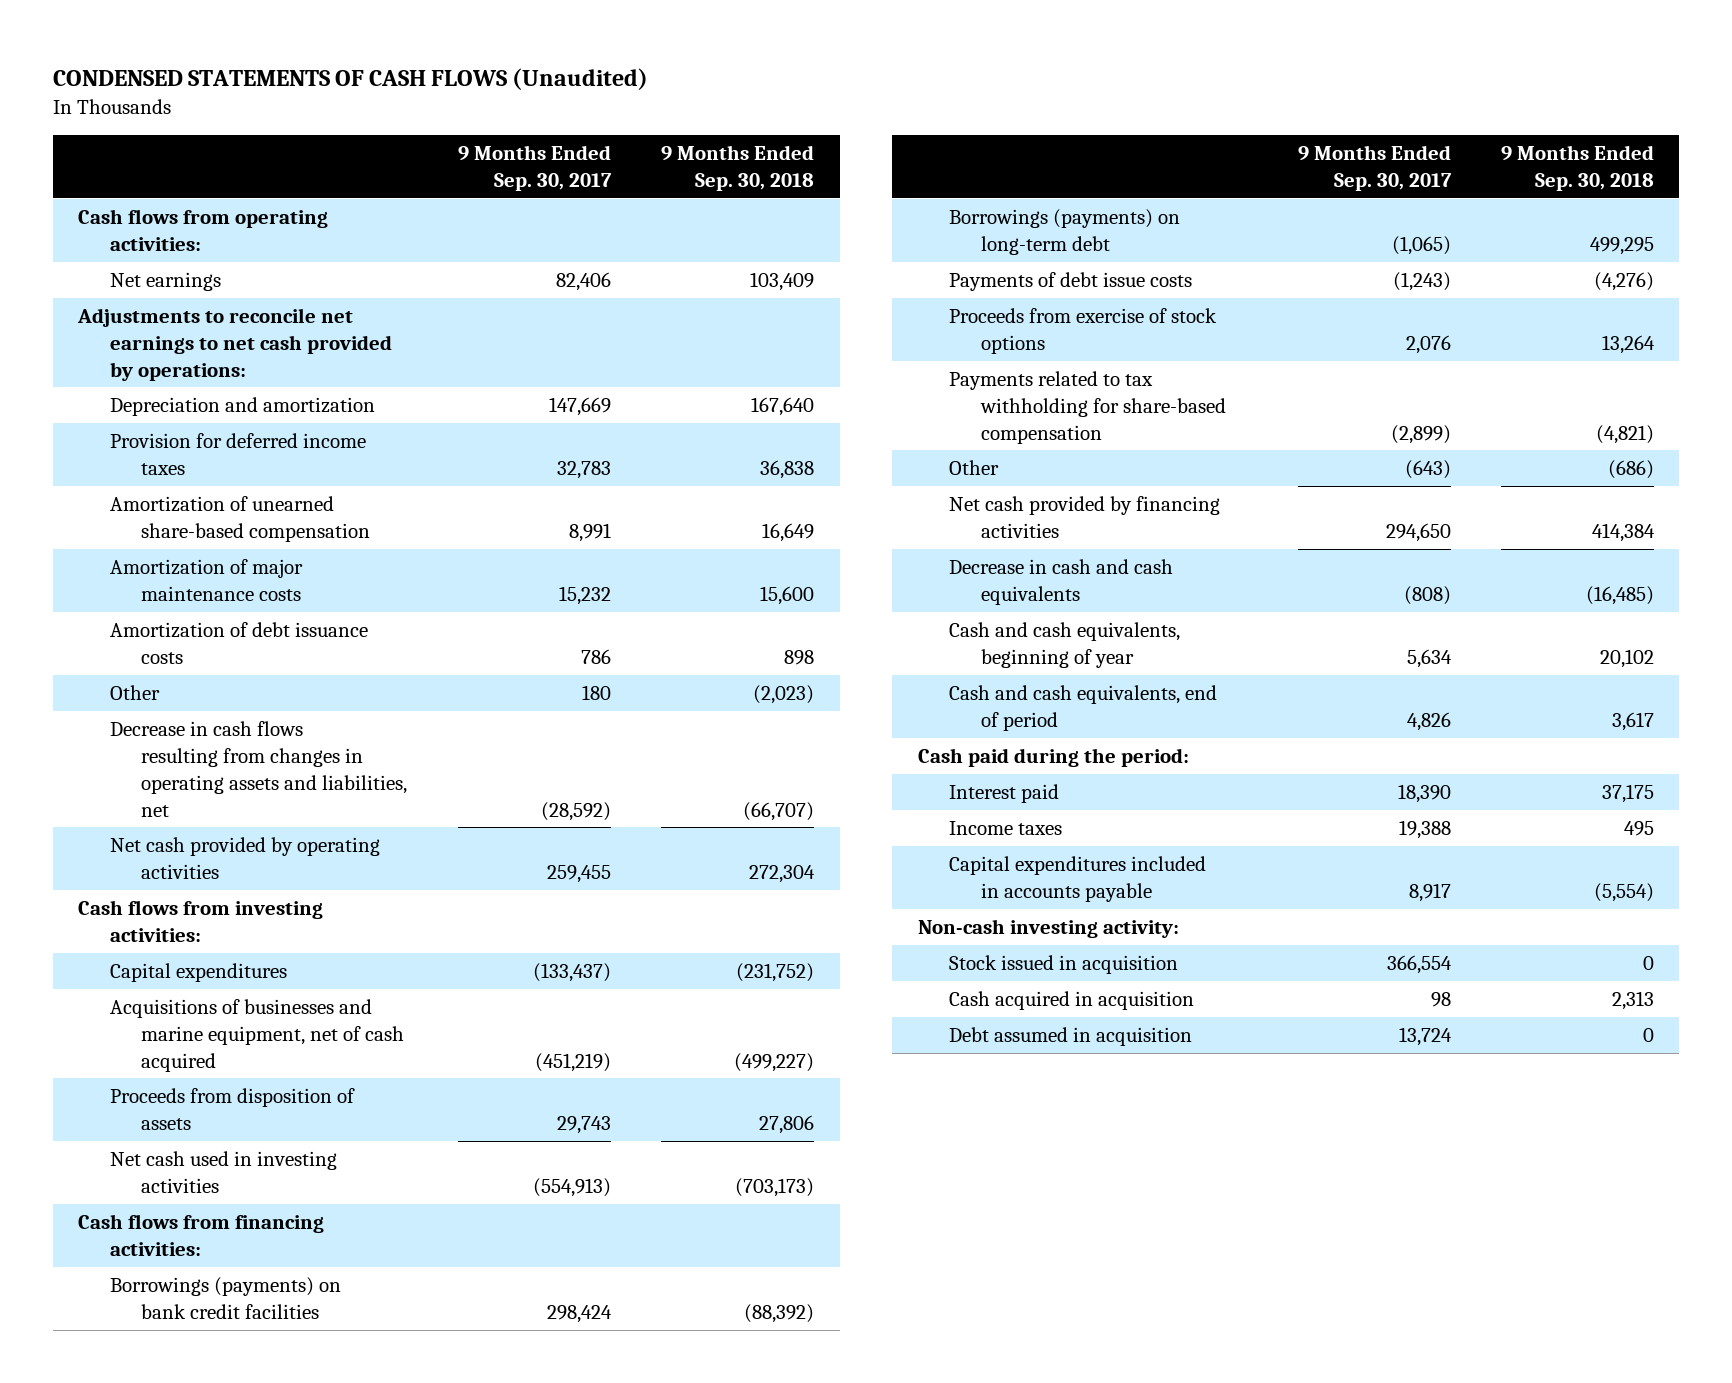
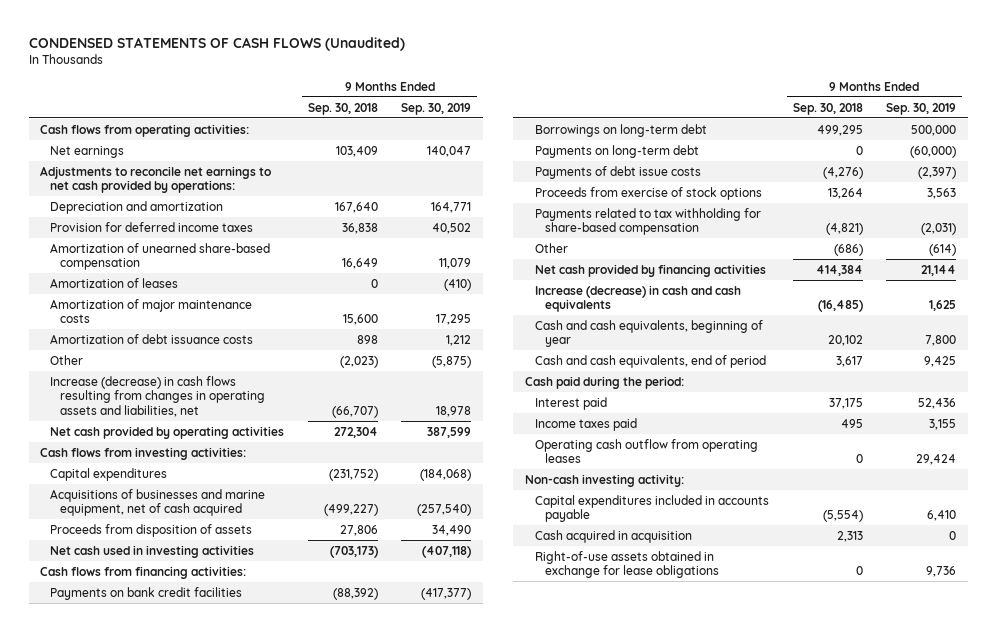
- | 9 Months Ended Sep. 30, 2017 | 9 Months Ended Sep. 30, 2018
+ | 9 Months Ended Sep. 30, 2018 | 9 Months Ended Sep. 30, 2019
+ Amortization of leases | 0 | (410)
- Decrease in cash flows resulting from changes in operating assets and liabilities, net | (28,592) | (66,707)
+ Increase (decrease) in cash flows resulting from changes in operating assets and liabilities, net | (66,707) | 18,978
- Borrowings (payments) on bank credit facilities | 298,424 | (88,392)
- Borrowings (payments) on long-term debt | (1,065) | 499,295
+ Payments on bank credit facilities | (88,392) | (417,377)
+ Borrowings on long-term debt | 499,295 | 500,000
+ Payments on long-term debt | 0 | (60,000)
- Decrease in cash and cash equivalents | (808) | (16,485)
+ Increase (decrease) in cash and cash equivalents | (16,485) | 1,625
- Income taxes | 19,388 | 495
+ Income taxes paid | 495 | 3,155
+ Operating cash outflow from operating leases | 0 | 29,424
- Stock issued in acquisition | 366,554 | 0
moved down: Capital expenditures included in accounts payable | (5,554) | 6,410
- Debt assumed in acquisition | 13,724 | 0
+ Right-of-use assets obtained in exchange for lease obligations | 0 | 9,736

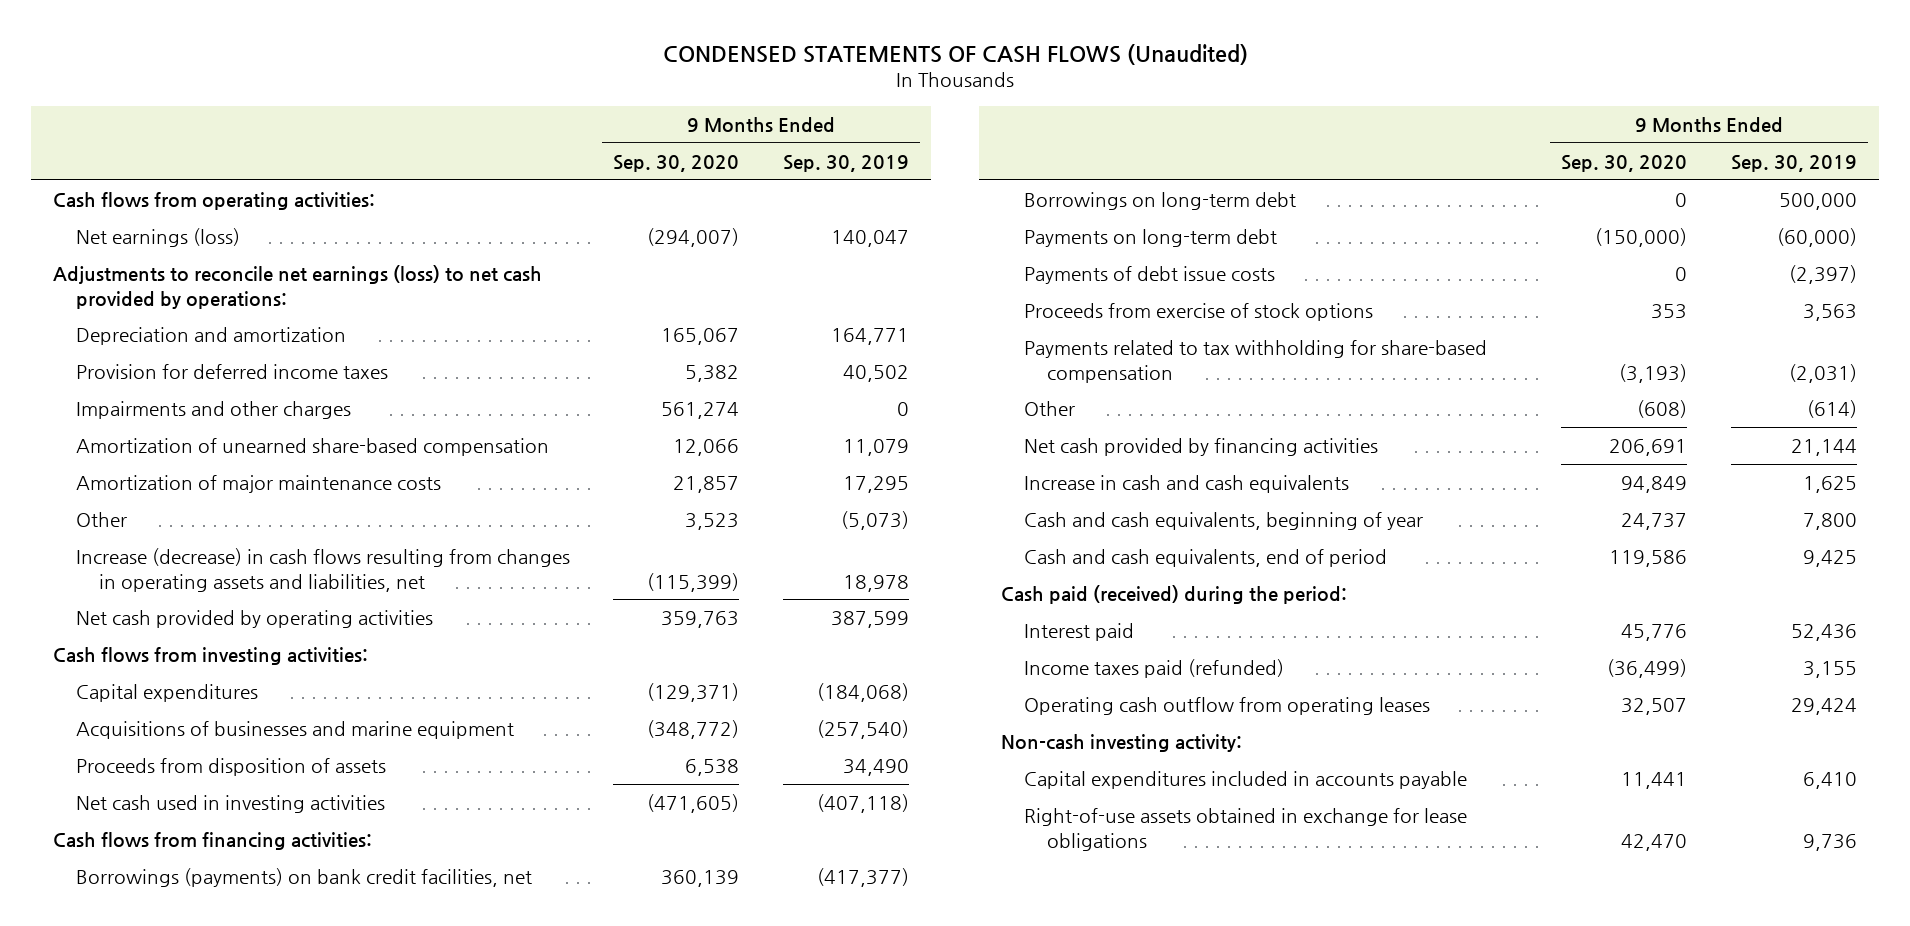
- | 9 Months Ended Sep. 30, 2018 | 9 Months Ended Sep. 30, 2019
+ | 9 Months Ended Sep. 30, 2020 | 9 Months Ended Sep. 30, 2019
- Net earnings | 103,409 | 140,047
- Adjustments to reconcile net earnings to net cash provided by operations:
+ Net earnings (loss) | (294,007) | 140,047
+ Adjustments to reconcile net earnings (loss) to net cash provided by operations:
+ Impairments and other charges | 561,274 | 0
- Amortization of leases | 0 | (410)
- Amortization of debt issuance costs | 898 | 1,212
- Other | (2,023) | (5,875)
+ Other | 3,523 | (5,073)
- Acquisitions of businesses and marine equipment, net of cash acquired | (499,227) | (257,540)
+ Acquisitions of businesses and marine equipment | (348,772) | (257,540)
- Payments on bank credit facilities | (88,392) | (417,377)
+ Borrowings (payments) on bank credit facilities, net | 360,139 | (417,377)
- Increase (decrease) in cash and cash equivalents | (16,485) | 1,625
+ Increase in cash and cash equivalents | 94,849 | 1,625
- Cash paid during the period:
+ Cash paid (received) during the period:
- Income taxes paid | 495 | 3,155
+ Income taxes paid (refunded) | (36,499) | 3,155
- Cash acquired in acquisition | 2,313 | 0

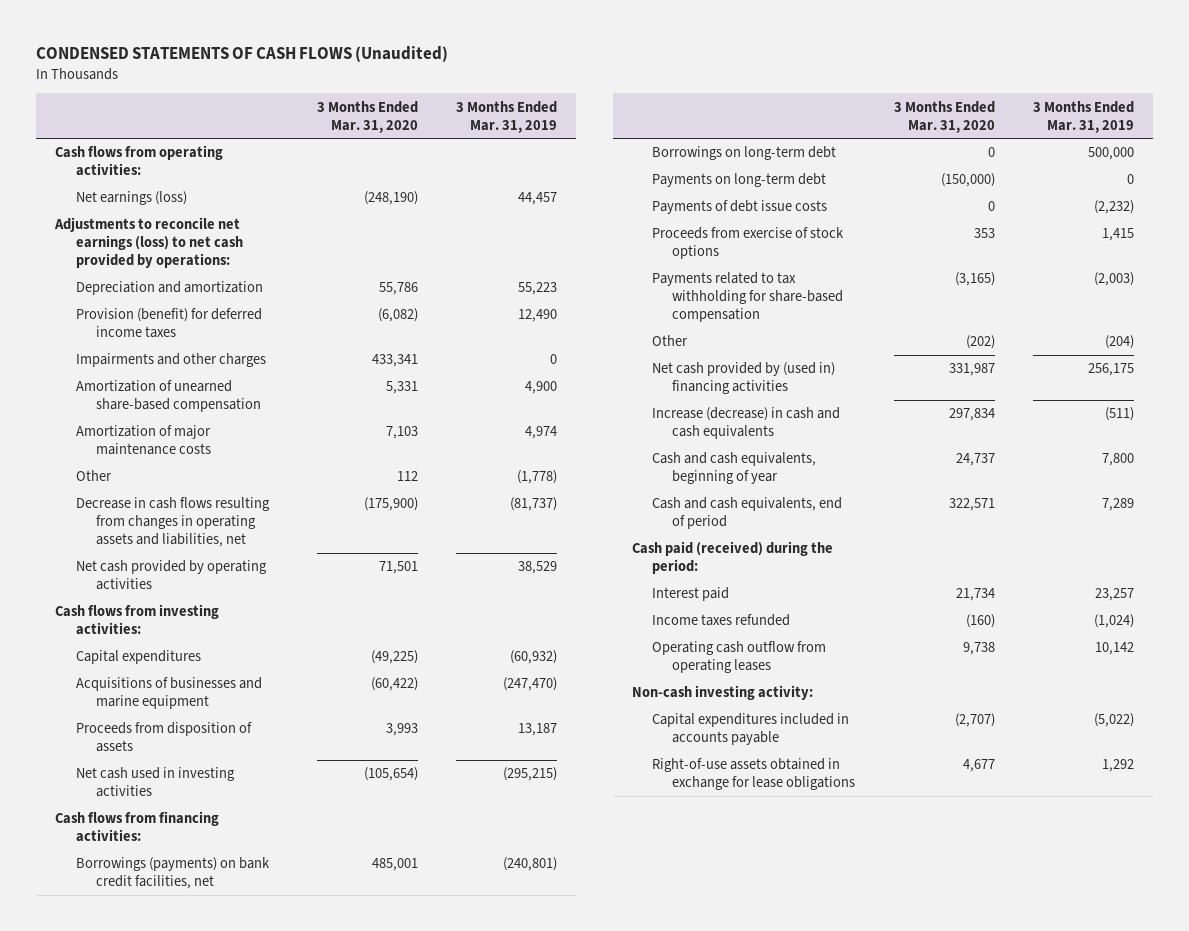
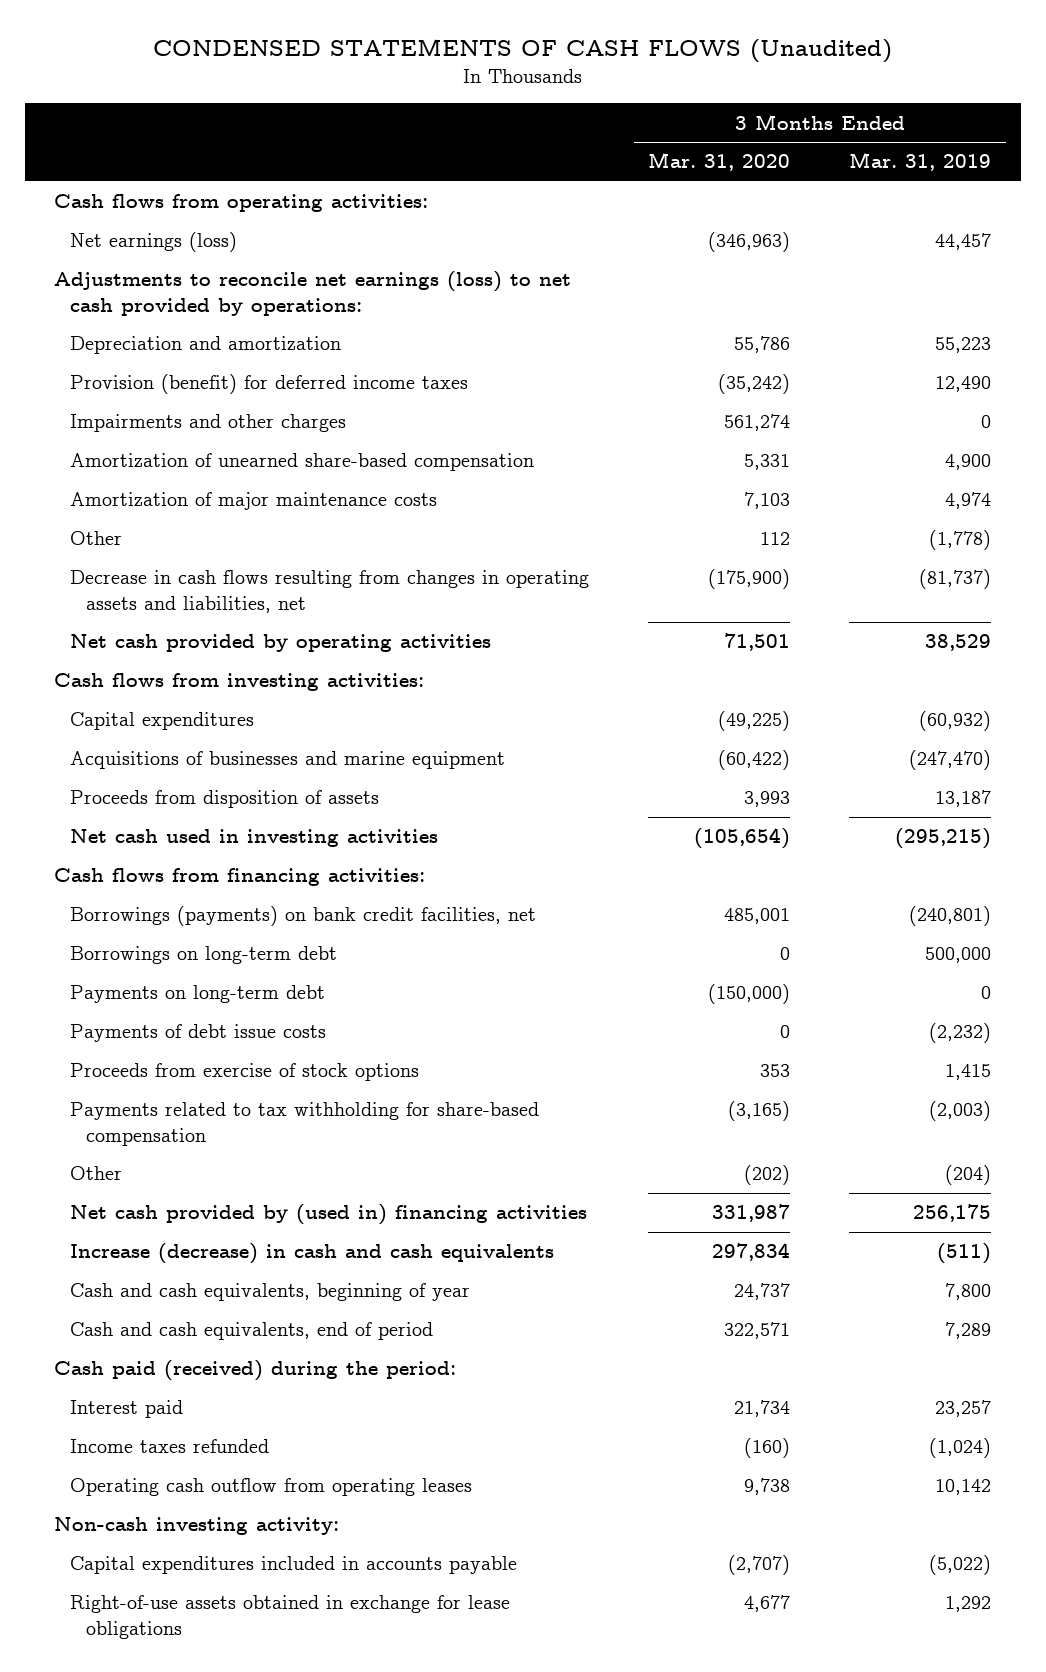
- Net earnings (loss) | (248,190) | 44,457
+ Net earnings (loss) | (346,963) | 44,457
- Provision (benefit) for deferred income taxes | (6,082) | 12,490
- Impairments and other charges | 433,341 | 0
+ Provision (benefit) for deferred income taxes | (35,242) | 12,490
+ Impairments and other charges | 561,274 | 0

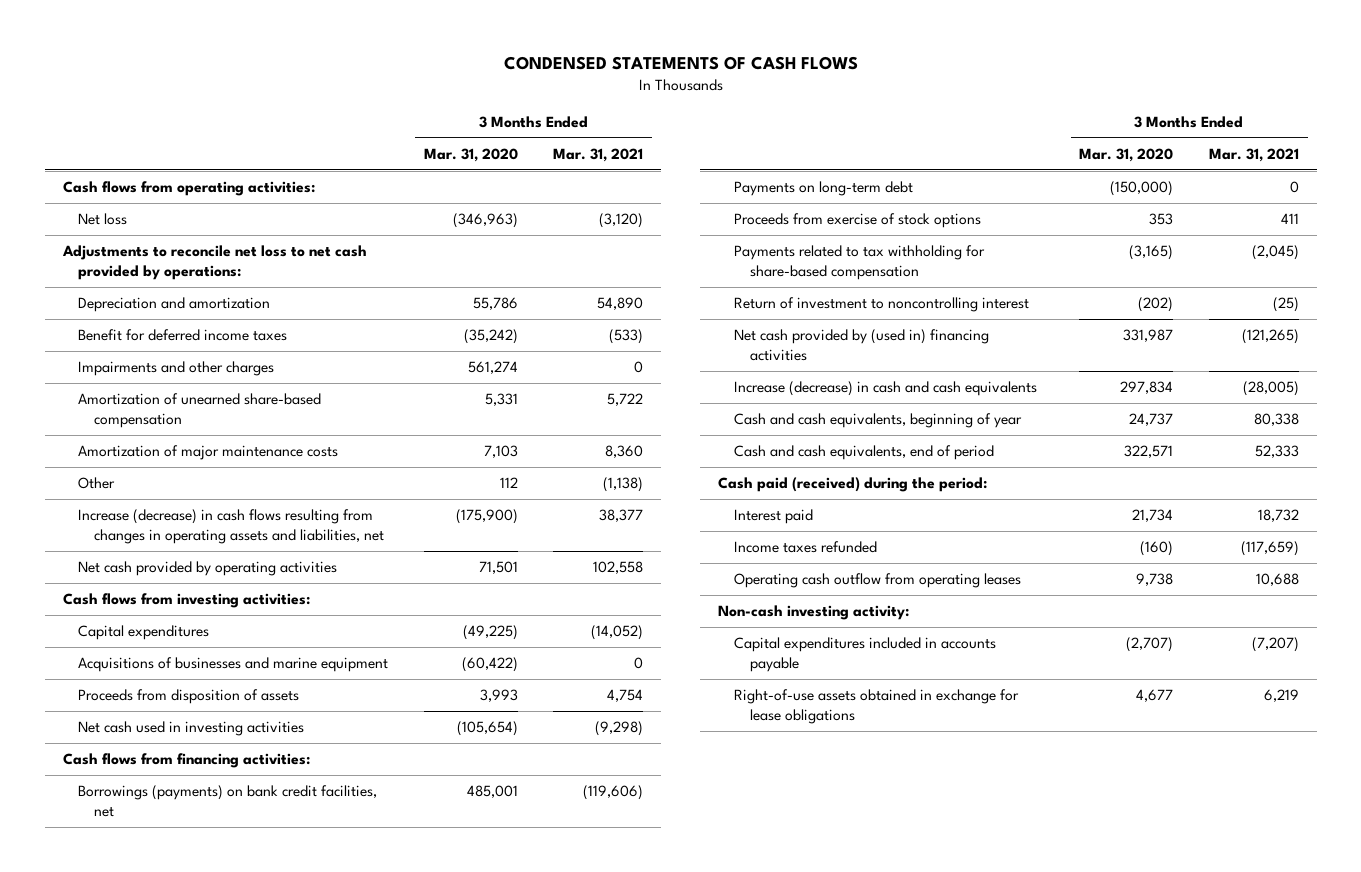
- CONDENSED STATEMENTS OF CASH FLOWS (Unaudited)
+ CONDENSED STATEMENTS OF CASH FLOWS
- | 3 Months Ended Mar. 31, 2020 | 3 Months Ended Mar. 31, 2019
+ | 3 Months Ended Mar. 31, 2020 | 3 Months Ended Mar. 31, 2021
- Net earnings (loss) | (346,963) | 44,457
- Adjustments to reconcile net earnings (loss) to net cash provided by operations:
+ Net loss | (346,963) | (3,120)
+ Adjustments to reconcile net loss to net cash provided by operations:
- Provision (benefit) for deferred income taxes | (35,242) | 12,490
+ Benefit for deferred income taxes | (35,242) | (533)
- Decrease in cash flows resulting from changes in operating assets and liabilities, net | (175,900) | (81,737)
+ Increase (decrease) in cash flows resulting from changes in operating assets and liabilities, net | (175,900) | 38,377
- Borrowings on long-term debt | 0 | 500,000
- Payments of debt issue costs | 0 | (2,232)
- Other | (202) | (204)
+ Return of investment to noncontrolling interest | (202) | (25)

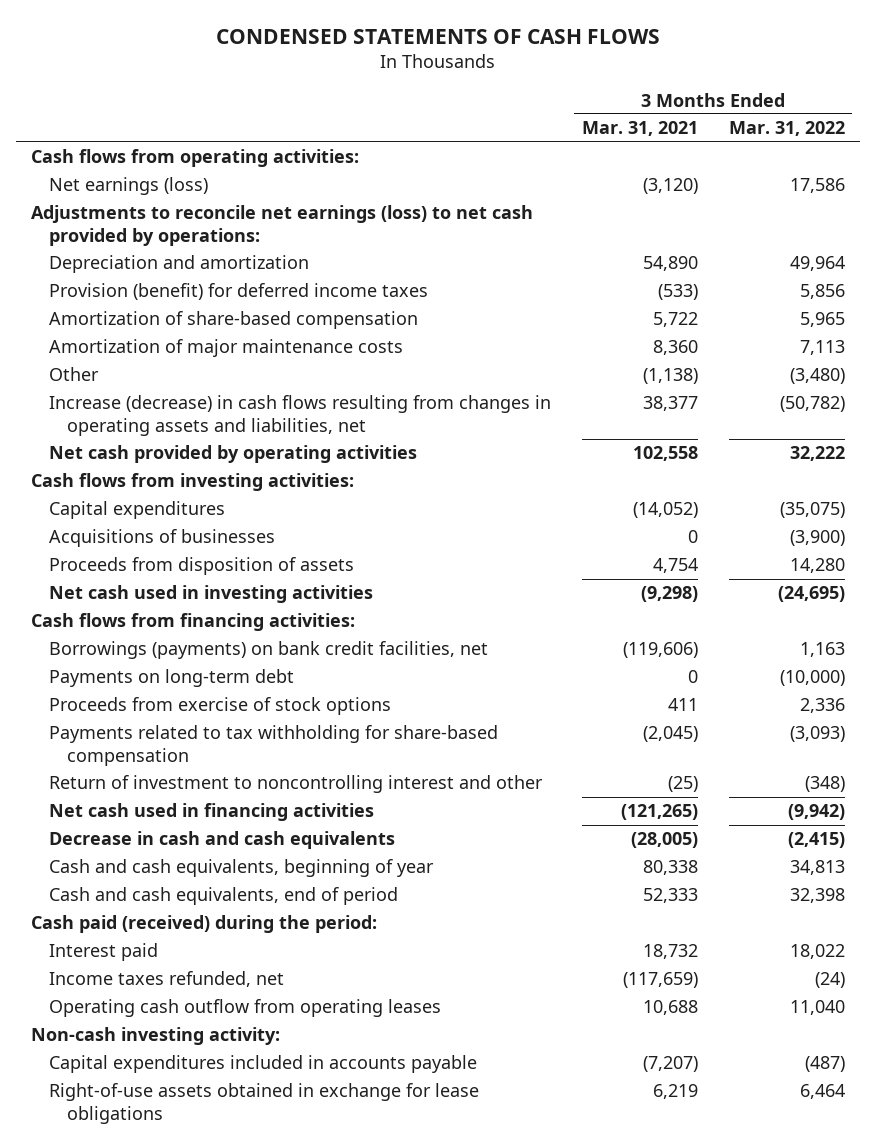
- | 3 Months Ended Mar. 31, 2020 | 3 Months Ended Mar. 31, 2021
+ | 3 Months Ended Mar. 31, 2021 | 3 Months Ended Mar. 31, 2022
- Net loss | (346,963) | (3,120)
- Adjustments to reconcile net loss to net cash provided by operations:
+ Net earnings (loss) | (3,120) | 17,586
+ Adjustments to reconcile net earnings (loss) to net cash provided by operations:
- Benefit for deferred income taxes | (35,242) | (533)
- Impairments and other charges | 561,274 | 0
- Amortization of unearned share-based compensation | 5,331 | 5,722
+ Provision (benefit) for deferred income taxes | (533) | 5,856
+ Amortization of share-based compensation | 5,722 | 5,965
- Acquisitions of businesses and marine equipment | (60,422) | 0
+ Acquisitions of businesses | 0 | (3,900)
- Return of investment to noncontrolling interest | (202) | (25)
- Net cash provided by (used in) financing activities | 331,987 | (121,265)
- Increase (decrease) in cash and cash equivalents | 297,834 | (28,005)
+ Return of investment to noncontrolling interest and other | (25) | (348)
+ Net cash used in financing activities | (121,265) | (9,942)
+ Decrease in cash and cash equivalents | (28,005) | (2,415)
- Income taxes refunded | (160) | (117,659)
+ Income taxes refunded, net | (117,659) | (24)

